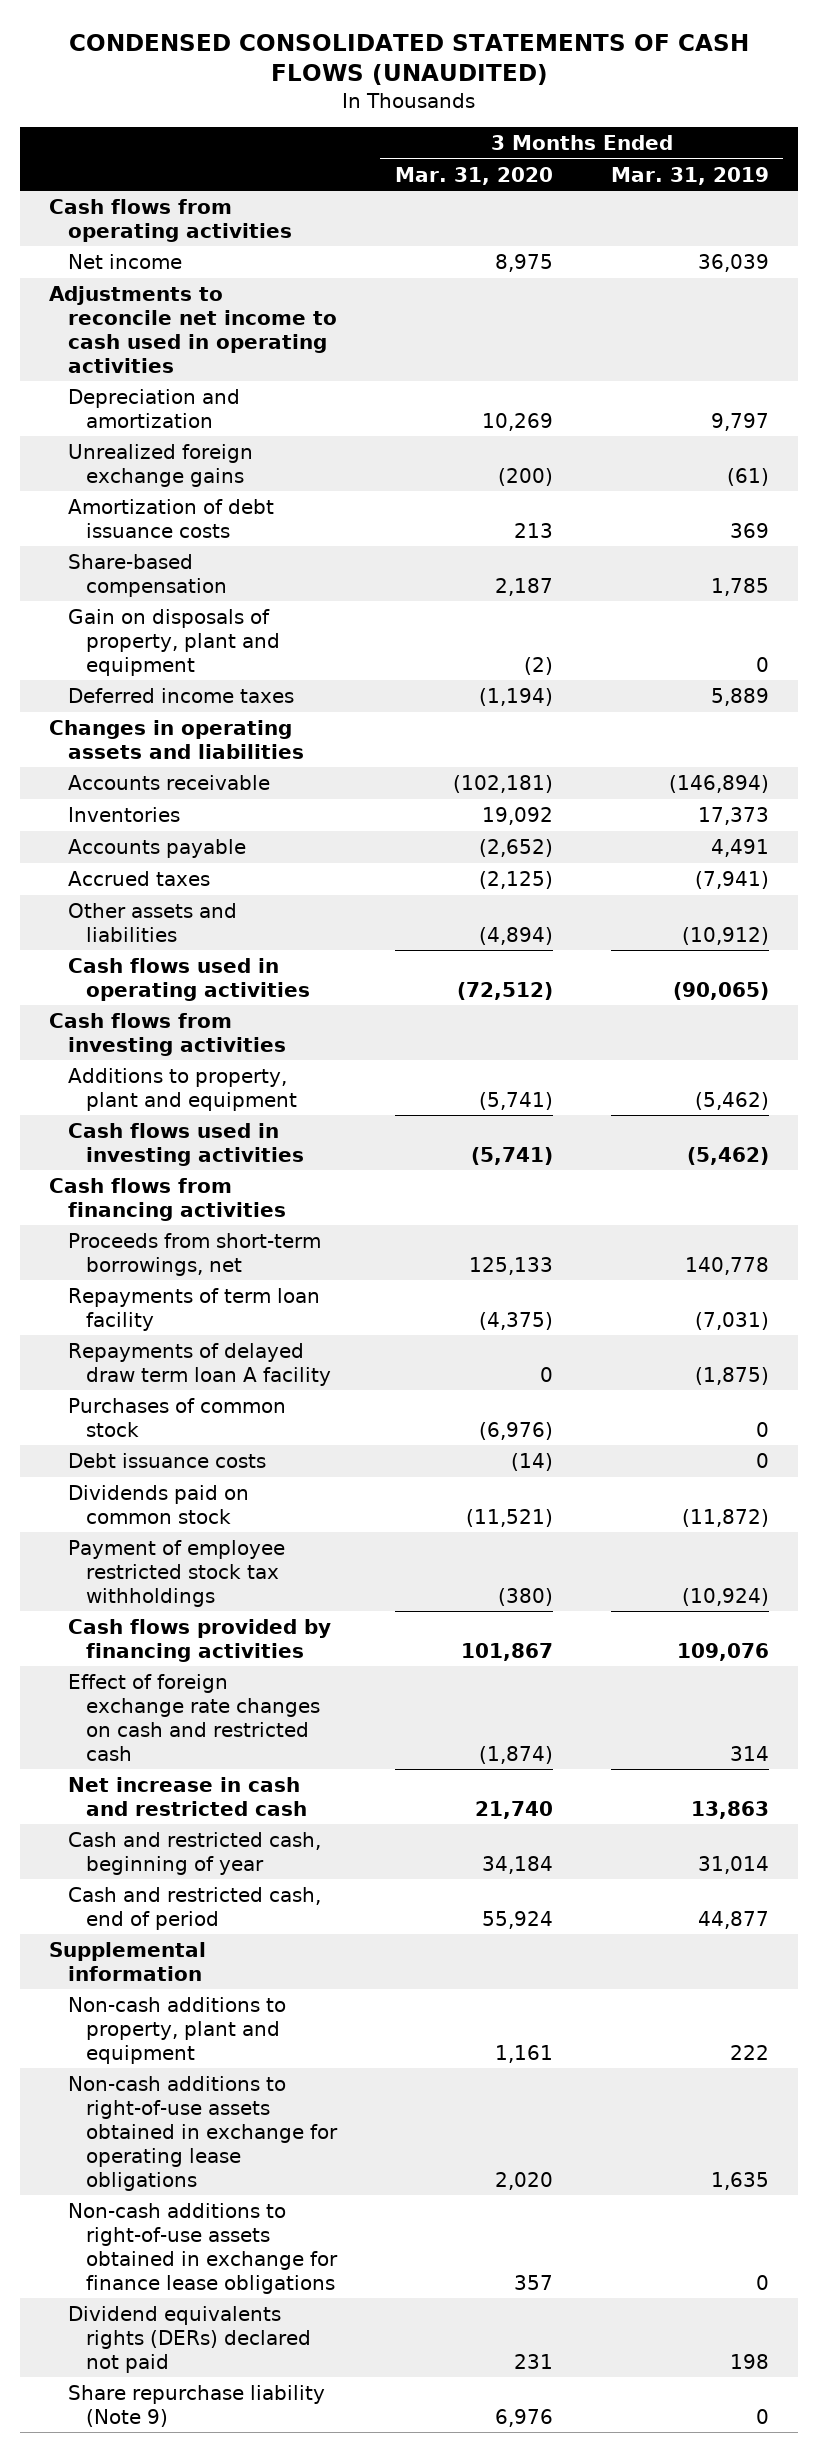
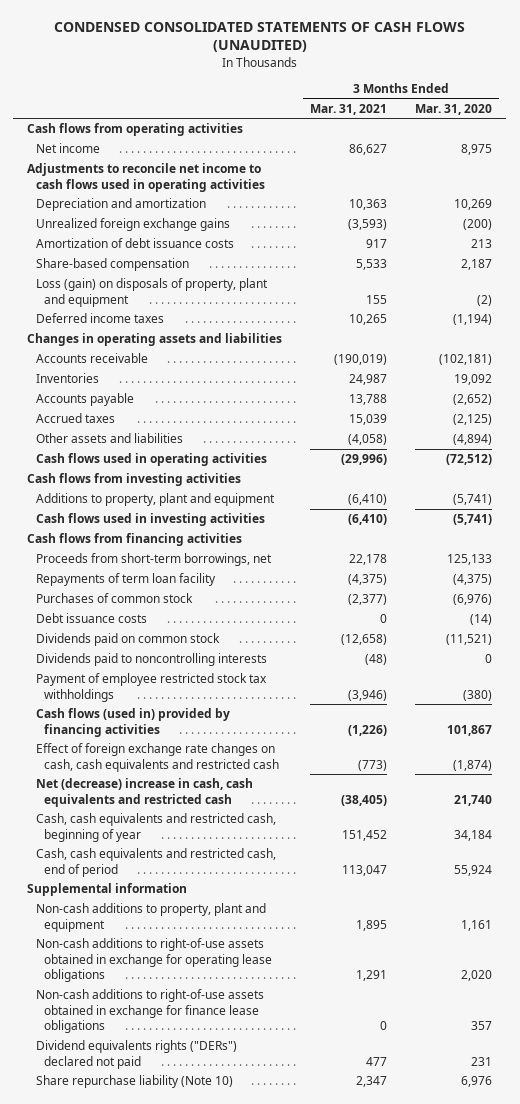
- | 3 Months Ended Mar. 31, 2020 | 3 Months Ended Mar. 31, 2019
+ | 3 Months Ended Mar. 31, 2021 | 3 Months Ended Mar. 31, 2020
- Adjustments to reconcile net income to cash used in operating activities
+ Adjustments to reconcile net income to cash flows used in operating activities
- Gain on disposals of property, plant and equipment | (2) | 0
+ Loss (gain) on disposals of property, plant and equipment | 155 | (2)
- Repayments of delayed draw term loan A facility | 0 | (1,875)
+ Dividends paid to noncontrolling interests | (48) | 0
- Cash flows provided by financing activities | 101,867 | 109,076
- Effect of foreign exchange rate changes on cash and restricted cash | (1,874) | 314
- Net increase in cash and restricted cash | 21,740 | 13,863
- Cash and restricted cash, beginning of year | 34,184 | 31,014
- Cash and restricted cash, end of period | 55,924 | 44,877
+ Cash flows (used in) provided by financing activities | (1,226) | 101,867
+ Effect of foreign exchange rate changes on cash, cash equivalents and restricted cash | (773) | (1,874)
+ Net (decrease) increase in cash, cash equivalents and restricted cash | (38,405) | 21,740
+ Cash, cash equivalents and restricted cash, beginning of year | 151,452 | 34,184
+ Cash, cash equivalents and restricted cash, end of period | 113,047 | 55,924
- Dividend equivalents rights (DERs) declared not paid | 231 | 198
- Share repurchase liability (Note 9) | 6,976 | 0
+ Dividend equivalents rights ("DERs") declared not paid | 477 | 231
+ Share repurchase liability (Note 10) | 2,347 | 6,976

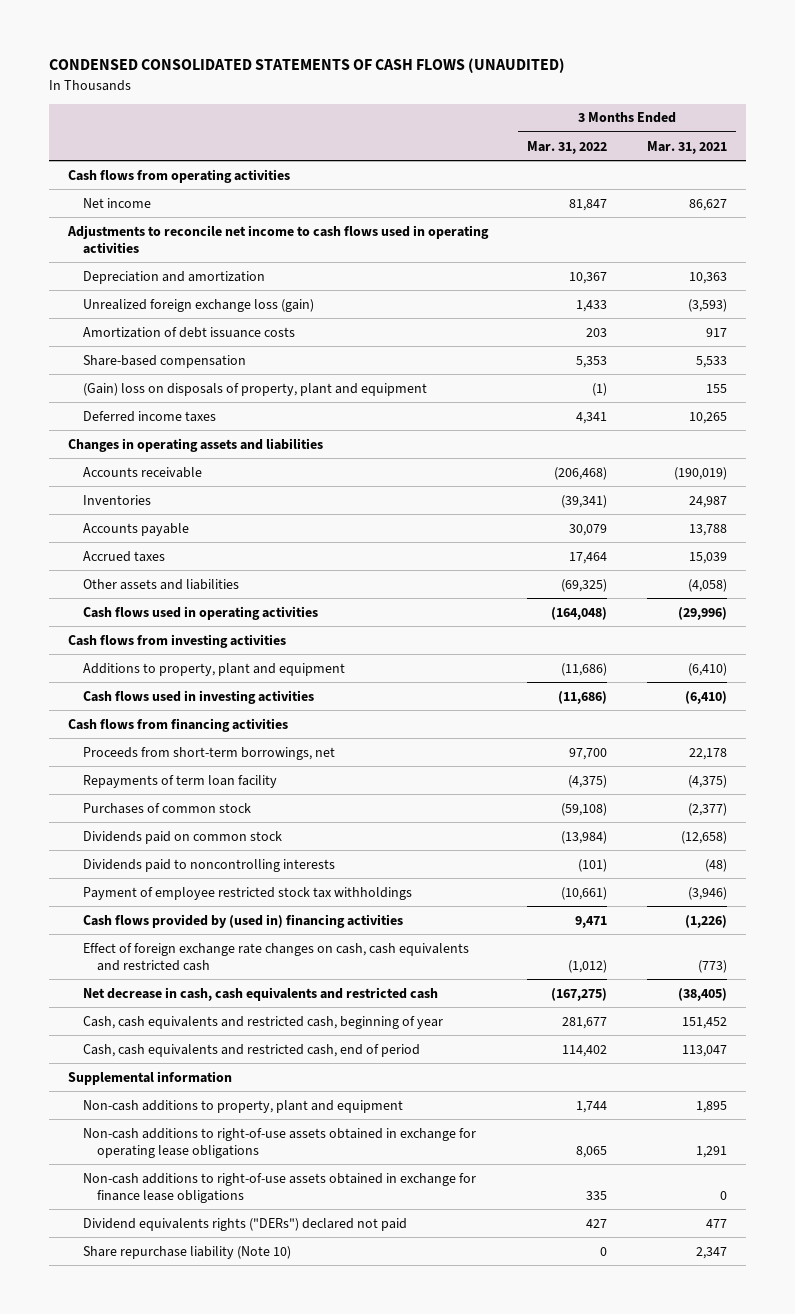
- | 3 Months Ended Mar. 31, 2021 | 3 Months Ended Mar. 31, 2020
+ | 3 Months Ended Mar. 31, 2022 | 3 Months Ended Mar. 31, 2021
- Unrealized foreign exchange gains | (3,593) | (200)
+ Unrealized foreign exchange loss (gain) | 1,433 | (3,593)
- Loss (gain) on disposals of property, plant and equipment | 155 | (2)
+ (Gain) loss on disposals of property, plant and equipment | (1) | 155
- Debt issuance costs | 0 | (14)
- Cash flows (used in) provided by financing activities | (1,226) | 101,867
+ Cash flows provided by (used in) financing activities | 9,471 | (1,226)
- Net (decrease) increase in cash, cash equivalents and restricted cash | (38,405) | 21,740
+ Net decrease in cash, cash equivalents and restricted cash | (167,275) | (38,405)

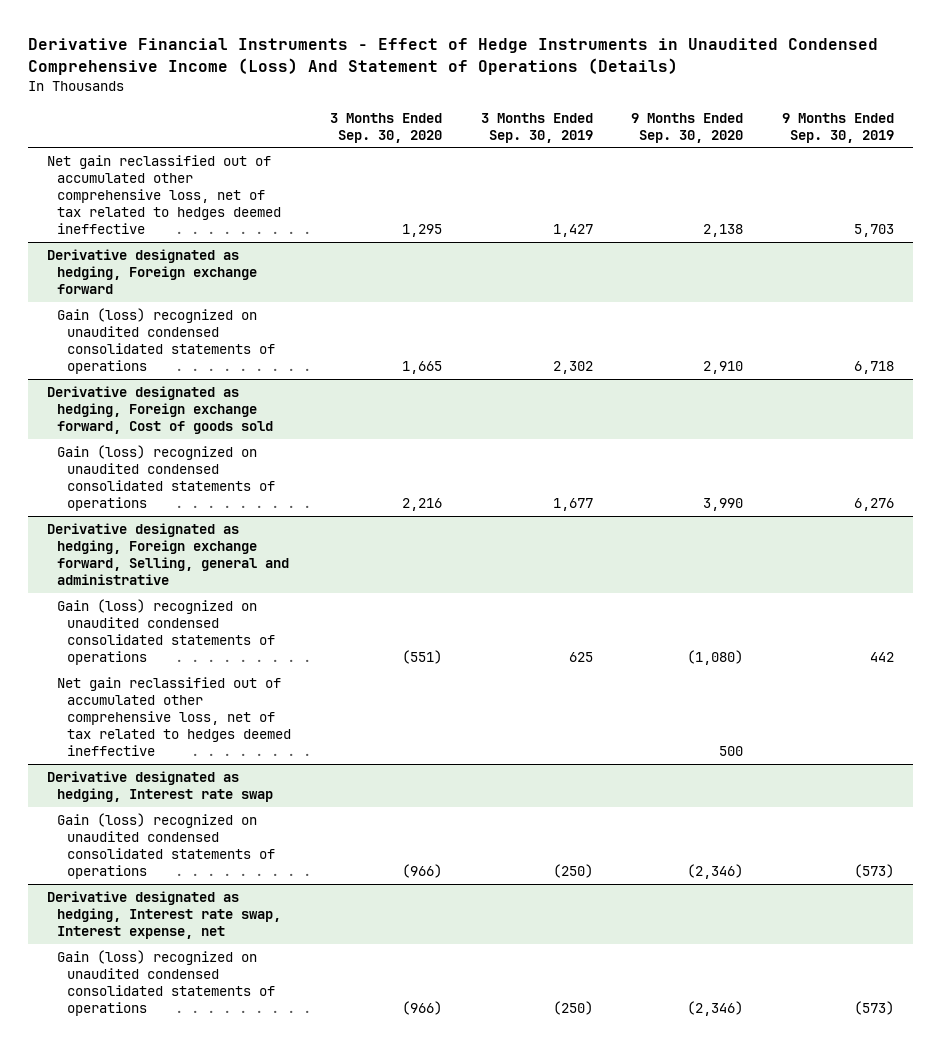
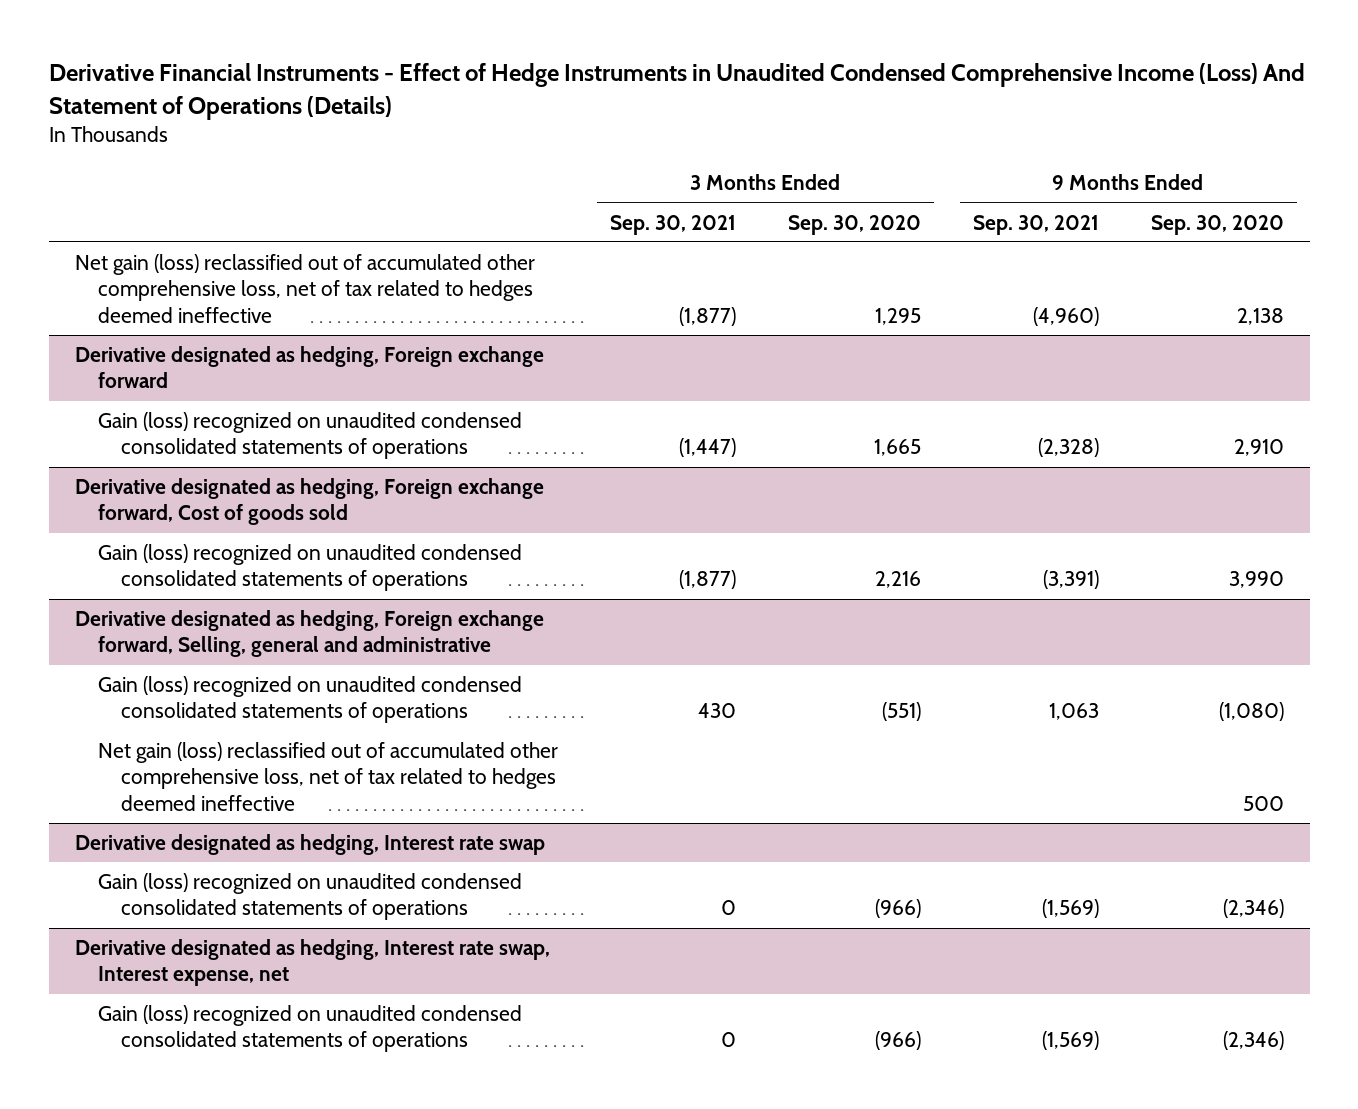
- | 3 Months Ended Sep. 30, 2020 | 3 Months Ended Sep. 30, 2019 | 9 Months Ended Sep. 30, 2020 | 9 Months Ended Sep. 30, 2019
+ | 3 Months Ended Sep. 30, 2021 | 3 Months Ended Sep. 30, 2020 | 9 Months Ended Sep. 30, 2021 | 9 Months Ended Sep. 30, 2020
- Net gain reclassified out of accumulated other comprehensive loss, net of tax related to hedges deemed ineffective | 1,295 | 1,427 | 2,138 | 5,703
+ Net gain (loss) reclassified out of accumulated other comprehensive loss, net of tax related to hedges deemed ineffective | (1,877) | 1,295 | (4,960) | 2,138
@ Derivative designated as hedging, Foreign exchange forward, Selling, general and administrative
- Net gain reclassified out of accumulated other comprehensive loss, net of tax related to hedges deemed ineffective | | | 500 |
+ Net gain (loss) reclassified out of accumulated other comprehensive loss, net of tax related to hedges deemed ineffective | | | | 500

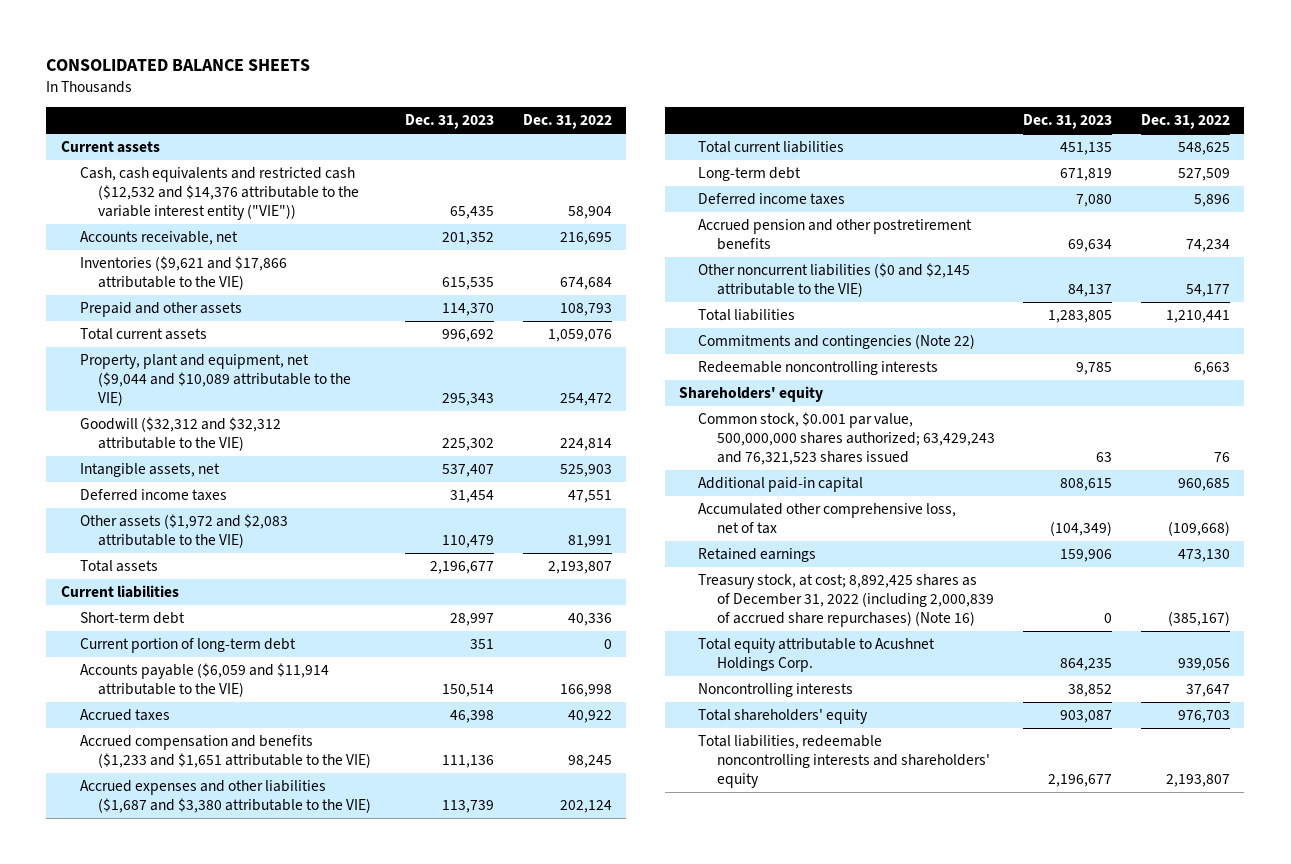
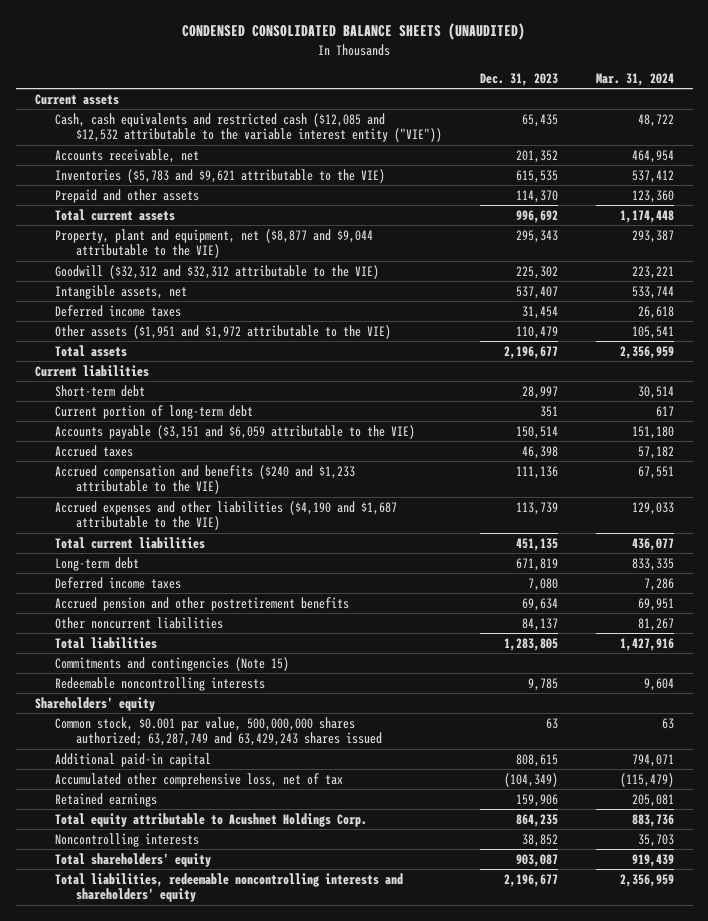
- CONSOLIDATED BALANCE SHEETS
+ CONDENSED CONSOLIDATED BALANCE SHEETS (UNAUDITED)
- | Dec. 31, 2023 | Dec. 31, 2022
+ | Dec. 31, 2023 | Mar. 31, 2024
- Cash, cash equivalents and restricted cash ($12,532 and $14,376 attributable to the variable interest entity ("VIE")) | 65,435 | 58,904
+ Cash, cash equivalents and restricted cash ($12,085 and $12,532 attributable to the variable interest entity ("VIE")) | 65,435 | 48,722
- Inventories ($9,621 and $17,866 attributable to the VIE) | 615,535 | 674,684
+ Inventories ($5,783 and $9,621 attributable to the VIE) | 615,535 | 537,412
- Property, plant and equipment, net ($9,044 and $10,089 attributable to the VIE) | 295,343 | 254,472
+ Property, plant and equipment, net ($8,877 and $9,044 attributable to the VIE) | 295,343 | 293,387
- Other assets ($1,972 and $2,083 attributable to the VIE) | 110,479 | 81,991
+ Other assets ($1,951 and $1,972 attributable to the VIE) | 110,479 | 105,541
- Accounts payable ($6,059 and $11,914 attributable to the VIE) | 150,514 | 166,998
+ Accounts payable ($3,151 and $6,059 attributable to the VIE) | 150,514 | 151,180
- Accrued compensation and benefits ($1,233 and $1,651 attributable to the VIE) | 111,136 | 98,245
- Accrued expenses and other liabilities ($1,687 and $3,380 attributable to the VIE) | 113,739 | 202,124
+ Accrued compensation and benefits ($240 and $1,233 attributable to the VIE) | 111,136 | 67,551
+ Accrued expenses and other liabilities ($4,190 and $1,687 attributable to the VIE) | 113,739 | 129,033
- Other noncurrent liabilities ($0 and $2,145 attributable to the VIE) | 84,137 | 54,177
+ Other noncurrent liabilities | 84,137 | 81,267
- Commitments and contingencies (Note 22)
+ Commitments and contingencies (Note 15)
- Common stock, $0.001 par value, 500,000,000 shares authorized; 63,429,243 and 76,321,523 shares issued | 63 | 76
+ Common stock, $0.001 par value, 500,000,000 shares authorized; 63,287,749 and 63,429,243 shares issued | 63 | 63
- Treasury stock, at cost; 8,892,425 shares as of December 31, 2022 (including 2,000,839 of accrued share repurchases) (Note 16) | 0 | (385,167)

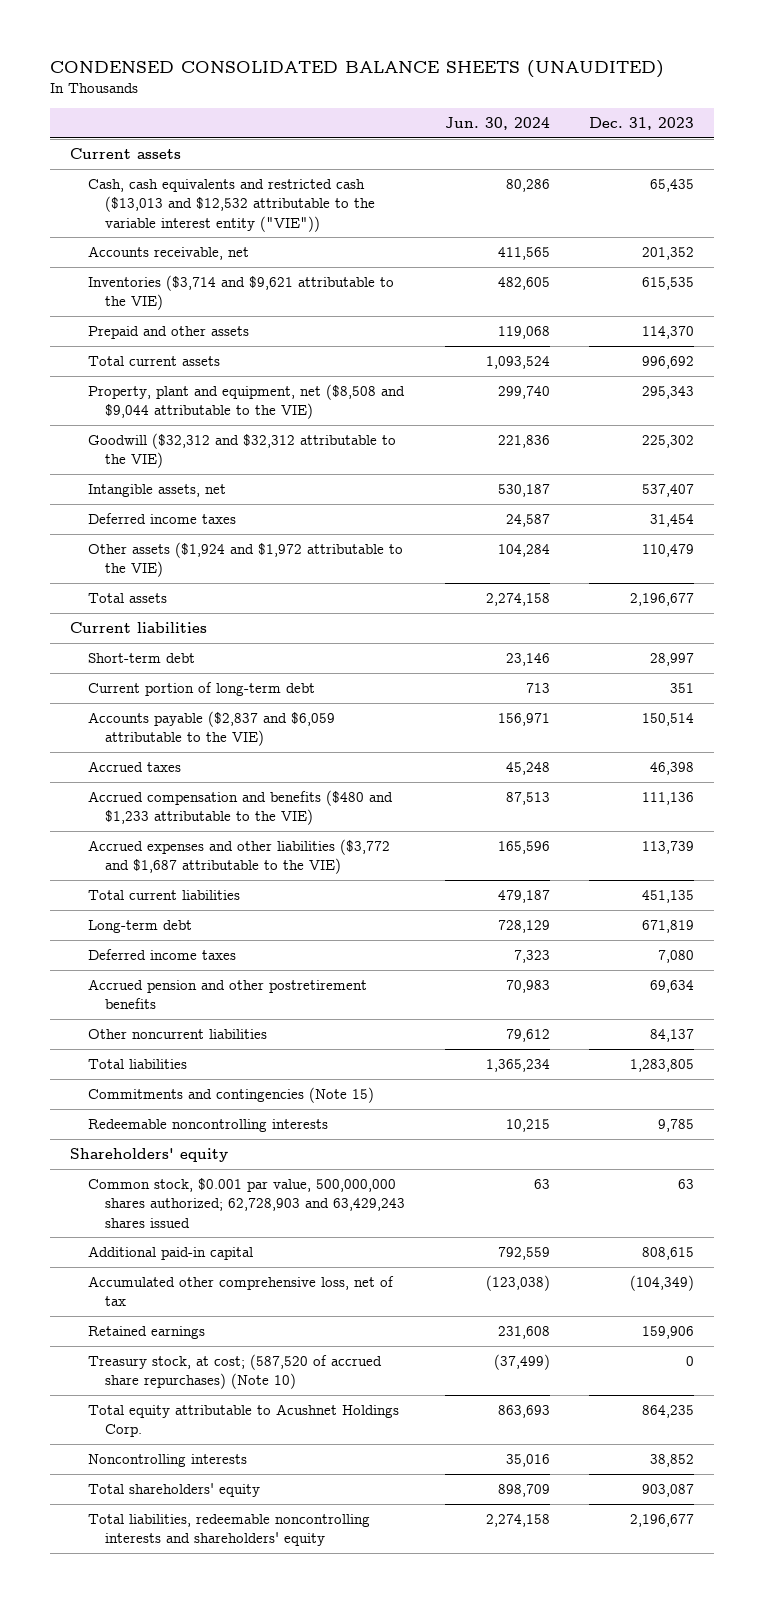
- | Dec. 31, 2023 | Mar. 31, 2024
+ | Jun. 30, 2024 | Dec. 31, 2023
- Cash, cash equivalents and restricted cash ($12,085 and $12,532 attributable to the variable interest entity ("VIE")) | 65,435 | 48,722
+ Cash, cash equivalents and restricted cash ($13,013 and $12,532 attributable to the variable interest entity ("VIE")) | 80,286 | 65,435
- Inventories ($5,783 and $9,621 attributable to the VIE) | 615,535 | 537,412
+ Inventories ($3,714 and $9,621 attributable to the VIE) | 482,605 | 615,535
- Property, plant and equipment, net ($8,877 and $9,044 attributable to the VIE) | 295,343 | 293,387
+ Property, plant and equipment, net ($8,508 and $9,044 attributable to the VIE) | 299,740 | 295,343
- Other assets ($1,951 and $1,972 attributable to the VIE) | 110,479 | 105,541
+ Other assets ($1,924 and $1,972 attributable to the VIE) | 104,284 | 110,479
- Accounts payable ($3,151 and $6,059 attributable to the VIE) | 150,514 | 151,180
+ Accounts payable ($2,837 and $6,059 attributable to the VIE) | 156,971 | 150,514
- Accrued compensation and benefits ($240 and $1,233 attributable to the VIE) | 111,136 | 67,551
- Accrued expenses and other liabilities ($4,190 and $1,687 attributable to the VIE) | 113,739 | 129,033
+ Accrued compensation and benefits ($480 and $1,233 attributable to the VIE) | 87,513 | 111,136
+ Accrued expenses and other liabilities ($3,772 and $1,687 attributable to the VIE) | 165,596 | 113,739
- Common stock, $0.001 par value, 500,000,000 shares authorized; 63,287,749 and 63,429,243 shares issued | 63 | 63
+ Common stock, $0.001 par value, 500,000,000 shares authorized; 62,728,903 and 63,429,243 shares issued | 63 | 63
+ Treasury stock, at cost; (587,520 of accrued share repurchases) (Note 10) | (37,499) | 0

